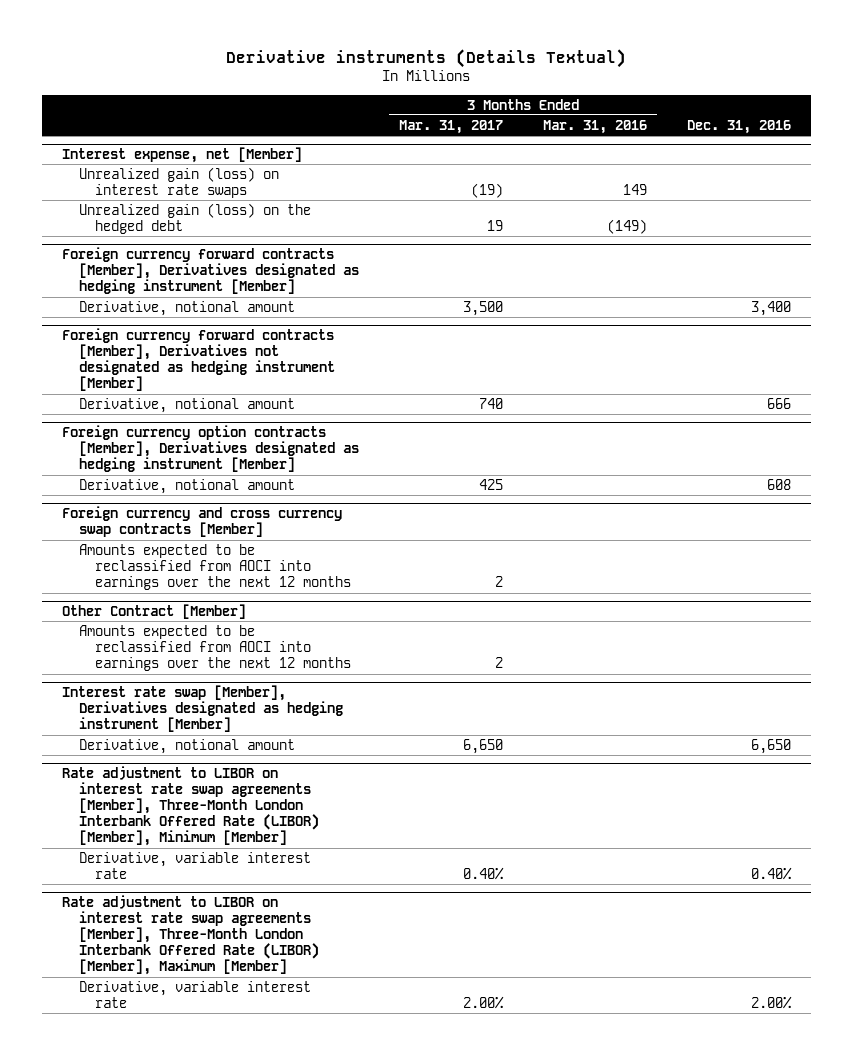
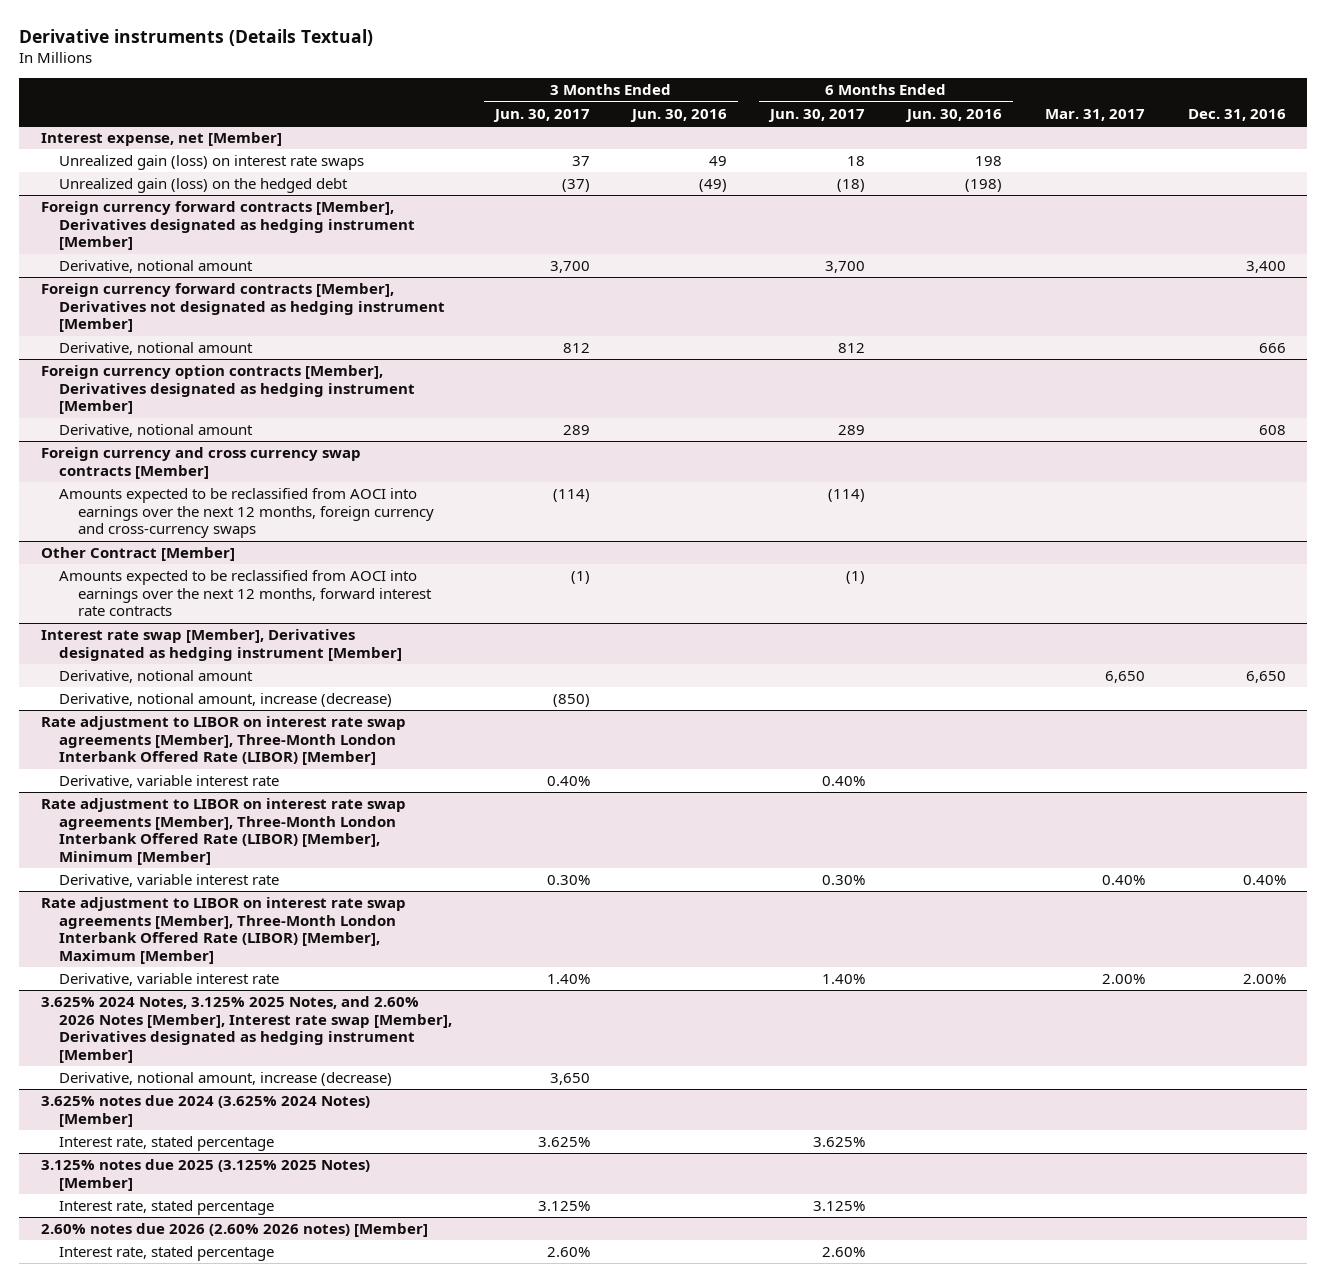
- | 3 Months Ended Mar. 31, 2017 | 3 Months Ended Mar. 31, 2016 | Dec. 31, 2016
+ | 3 Months Ended Jun. 30, 2017 | 3 Months Ended Jun. 30, 2016 | 6 Months Ended Jun. 30, 2017 | 6 Months Ended Jun. 30, 2016 | Mar. 31, 2017 | Dec. 31, 2016
@ Foreign currency and cross currency swap contracts [Member]
- Amounts expected to be reclassified from AOCI into earnings over the next 12 months | 2 | |
+ Amounts expected to be reclassified from AOCI into earnings over the next 12 months, foreign currency and cross-currency swaps | (114) | | (114) | | |
@ Other Contract [Member]
- Amounts expected to be reclassified from AOCI into earnings over the next 12 months | 2 | |
+ Amounts expected to be reclassified from AOCI into earnings over the next 12 months, forward interest rate contracts | (1) | | (1) | | |
@ Interest rate swap [Member], Derivatives designated as hedging instrument [Member]
+ Derivative, notional amount, increase (decrease) | (850) | | | | |
+ Rate adjustment to LIBOR on interest rate swap agreements [Member], Three-Month London Interbank Offered Rate (LIBOR) [Member]
+ Derivative, variable interest rate | 0.40% | | 0.40% | | |
+ 3.625% 2024 Notes, 3.125% 2025 Notes, and 2.60% 2026 Notes [Member], Interest rate swap [Member], Derivatives designated as hedging instrument [Member]
+ Derivative, notional amount, increase (decrease) | 3,650 | | | | |
+ 3.625% notes due 2024 (3.625% 2024 Notes) [Member]
+ Interest rate, stated percentage | 3.625% | | 3.625% | | |
+ 3.125% notes due 2025 (3.125% 2025 Notes) [Member]
+ Interest rate, stated percentage | 3.125% | | 3.125% | | |
+ 2.60% notes due 2026 (2.60% 2026 notes) [Member]
+ Interest rate, stated percentage | 2.60% | | 2.60% | | |

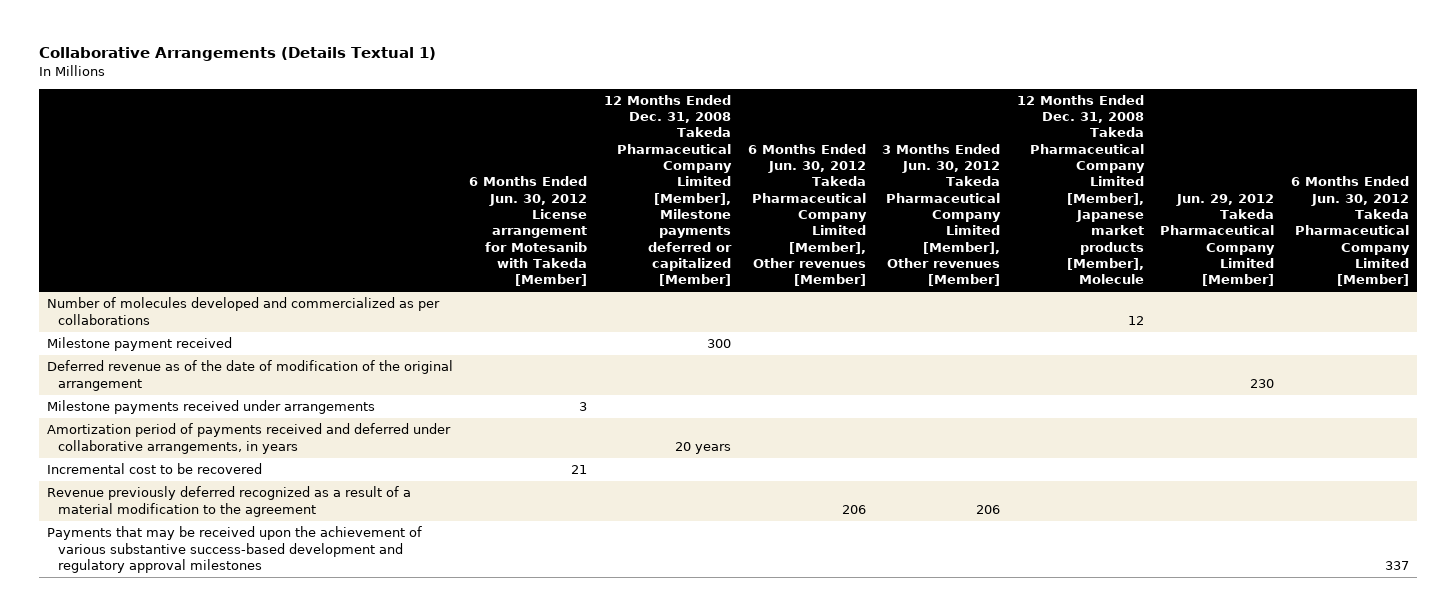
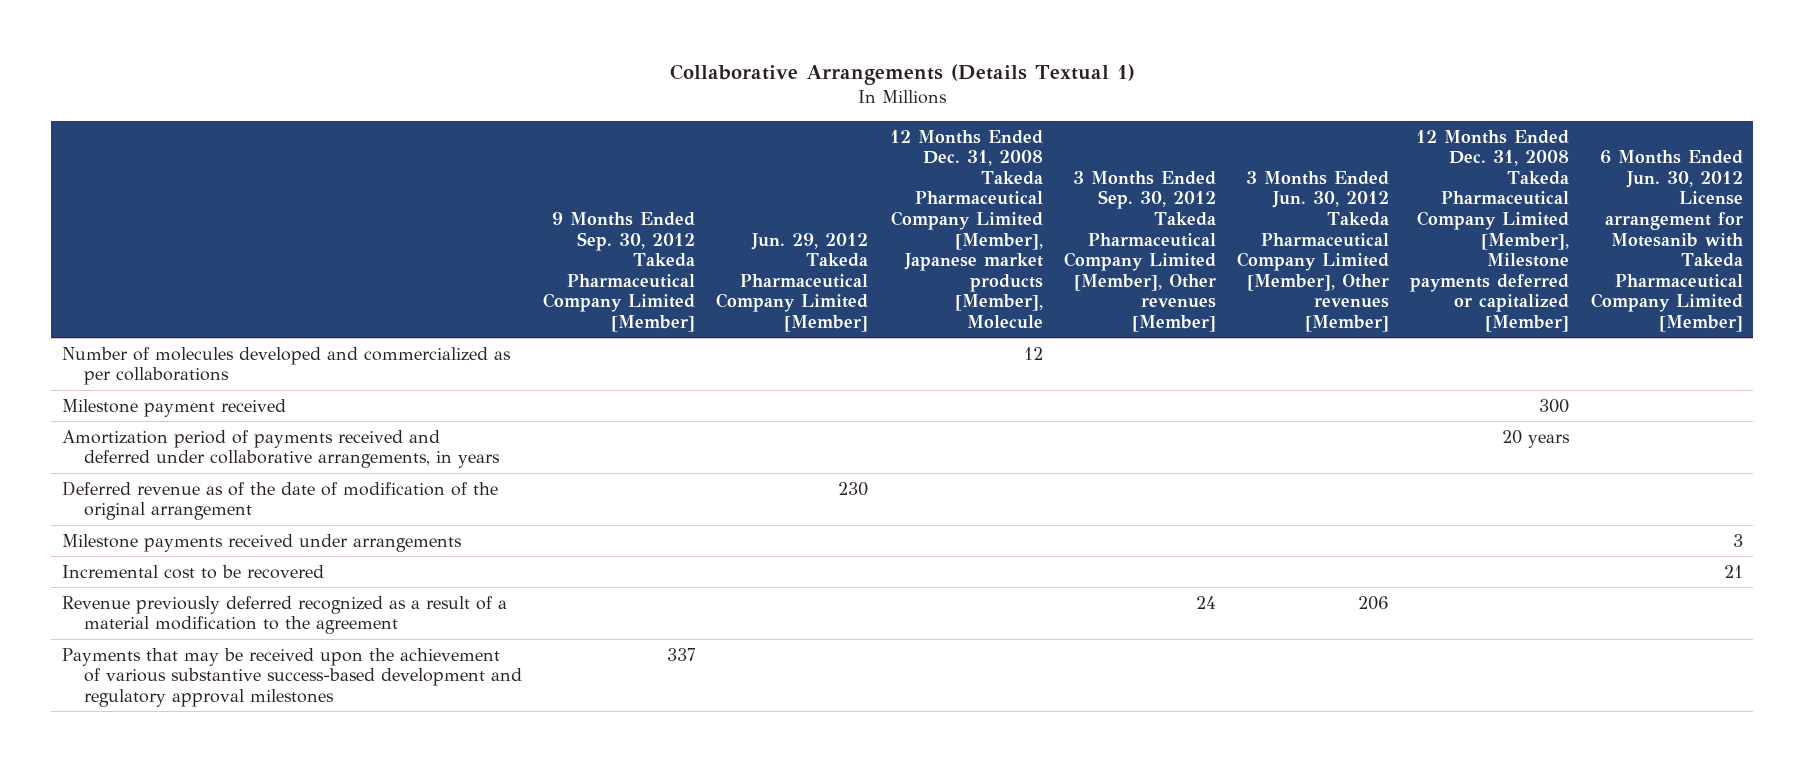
- | 6 Months Ended Jun. 30, 2012 License arrangement for Motesanib with Takeda [Member] | 12 Months Ended Dec. 31, 2008 Takeda Pharmaceutical Company Limited [Member], Milestone payments deferred or capitalized [Member] | 6 Months Ended Jun. 30, 2012 Takeda Pharmaceutical Company Limited [Member], Other revenues [Member] | 3 Months Ended Jun. 30, 2012 Takeda Pharmaceutical Company Limited [Member], Other revenues [Member] | 12 Months Ended Dec. 31, 2008 Takeda Pharmaceutical Company Limited [Member], Japanese market products [Member], Molecule | Jun. 29, 2012 Takeda Pharmaceutical Company Limited [Member] | 6 Months Ended Jun. 30, 2012 Takeda Pharmaceutical Company Limited [Member]
+ | 9 Months Ended Sep. 30, 2012 Takeda Pharmaceutical Company Limited [Member] | Jun. 29, 2012 Takeda Pharmaceutical Company Limited [Member] | 12 Months Ended Dec. 31, 2008 Takeda Pharmaceutical Company Limited [Member], Japanese market products [Member], Molecule | 3 Months Ended Sep. 30, 2012 Takeda Pharmaceutical Company Limited [Member], Other revenues [Member] | 3 Months Ended Jun. 30, 2012 Takeda Pharmaceutical Company Limited [Member], Other revenues [Member] | 12 Months Ended Dec. 31, 2008 Takeda Pharmaceutical Company Limited [Member], Milestone payments deferred or capitalized [Member] | 6 Months Ended Jun. 30, 2012 License arrangement for Motesanib with Takeda Pharmaceutical Company Limited [Member]
moved up: Amortization period of payments received and deferred under collaborative arrangements, in years | | | | | | 20 years |

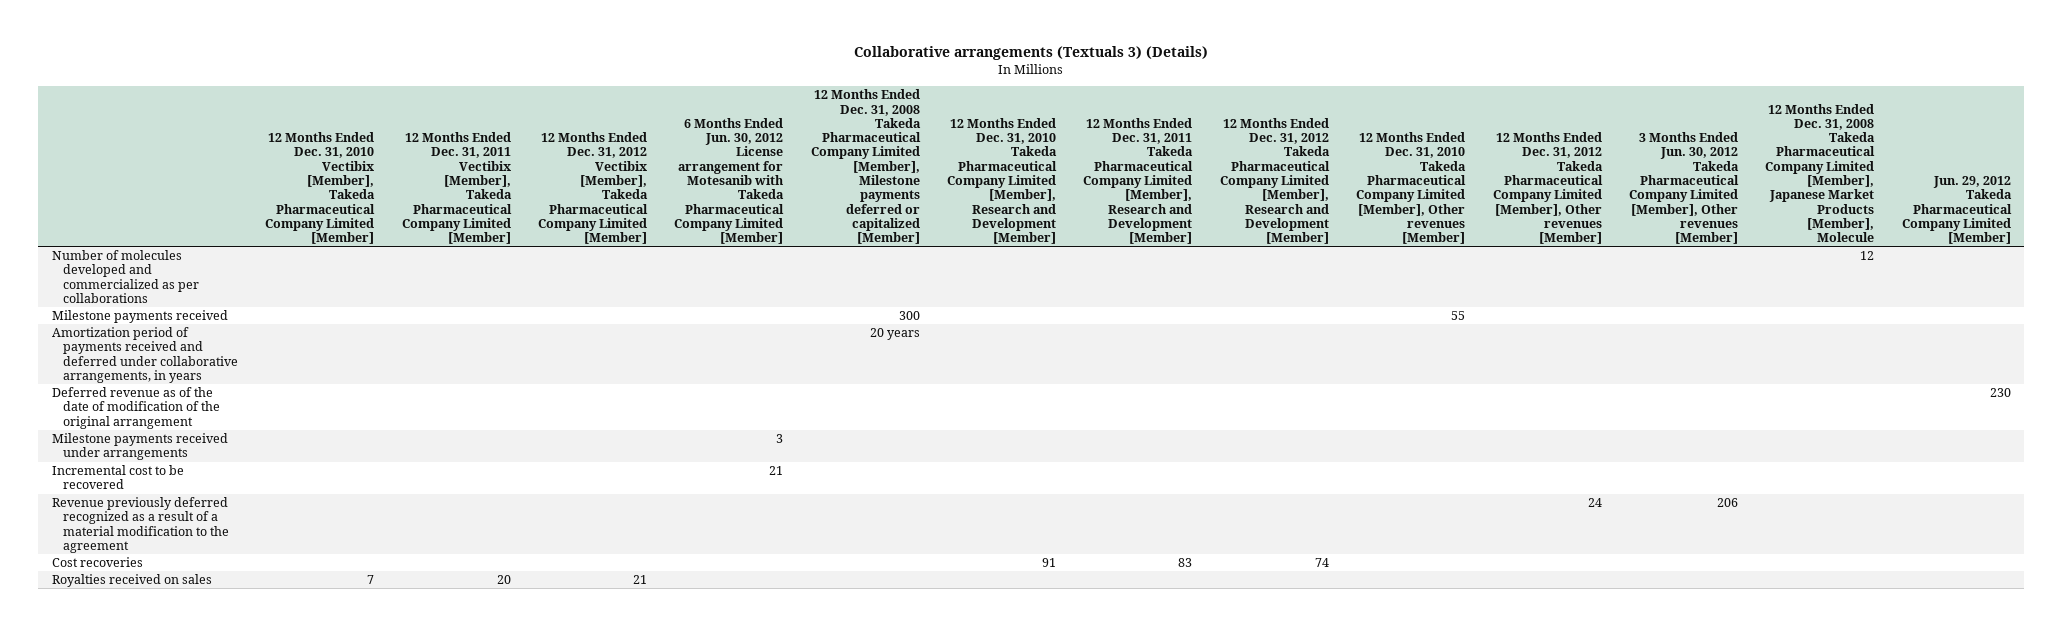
- Collaborative Arrangements (Details Textual 1)
+ Collaborative arrangements (Textuals 3) (Details)
- | 9 Months Ended Sep. 30, 2012 Takeda Pharmaceutical Company Limited [Member] | Jun. 29, 2012 Takeda Pharmaceutical Company Limited [Member] | 12 Months Ended Dec. 31, 2008 Takeda Pharmaceutical Company Limited [Member], Japanese market products [Member], Molecule | 3 Months Ended Sep. 30, 2012 Takeda Pharmaceutical Company Limited [Member], Other revenues [Member] | 3 Months Ended Jun. 30, 2012 Takeda Pharmaceutical Company Limited [Member], Other revenues [Member] | 12 Months Ended Dec. 31, 2008 Takeda Pharmaceutical Company Limited [Member], Milestone payments deferred or capitalized [Member] | 6 Months Ended Jun. 30, 2012 License arrangement for Motesanib with Takeda Pharmaceutical Company Limited [Member]
+ | 12 Months Ended Dec. 31, 2010 Vectibix [Member], Takeda Pharmaceutical Company Limited [Member] | 12 Months Ended Dec. 31, 2011 Vectibix [Member], Takeda Pharmaceutical Company Limited [Member] | 12 Months Ended Dec. 31, 2012 Vectibix [Member], Takeda Pharmaceutical Company Limited [Member] | 6 Months Ended Jun. 30, 2012 License arrangement for Motesanib with Takeda Pharmaceutical Company Limited [Member] | 12 Months Ended Dec. 31, 2008 Takeda Pharmaceutical Company Limited [Member], Milestone payments deferred or capitalized [Member] | 12 Months Ended Dec. 31, 2010 Takeda Pharmaceutical Company Limited [Member], Research and Development [Member] | 12 Months Ended Dec. 31, 2011 Takeda Pharmaceutical Company Limited [Member], Research and Development [Member] | 12 Months Ended Dec. 31, 2012 Takeda Pharmaceutical Company Limited [Member], Research and Development [Member] | 12 Months Ended Dec. 31, 2010 Takeda Pharmaceutical Company Limited [Member], Other revenues [Member] | 12 Months Ended Dec. 31, 2012 Takeda Pharmaceutical Company Limited [Member], Other revenues [Member] | 3 Months Ended Jun. 30, 2012 Takeda Pharmaceutical Company Limited [Member], Other revenues [Member] | 12 Months Ended Dec. 31, 2008 Takeda Pharmaceutical Company Limited [Member], Japanese Market Products [Member], Molecule | Jun. 29, 2012 Takeda Pharmaceutical Company Limited [Member]
- Milestone payment received | | | | | | 300 |
+ Milestone payments received | | | | | 300 | | | | 55 | | | |
- Payments that may be received upon the achievement of various substantive success-based development and regulatory approval milestones | 337 | | | | | |
+ Cost recoveries | | | | | | 91 | 83 | 74 | | | | |
+ Royalties received on sales | 7 | 20 | 21 | | | | | | | | | |

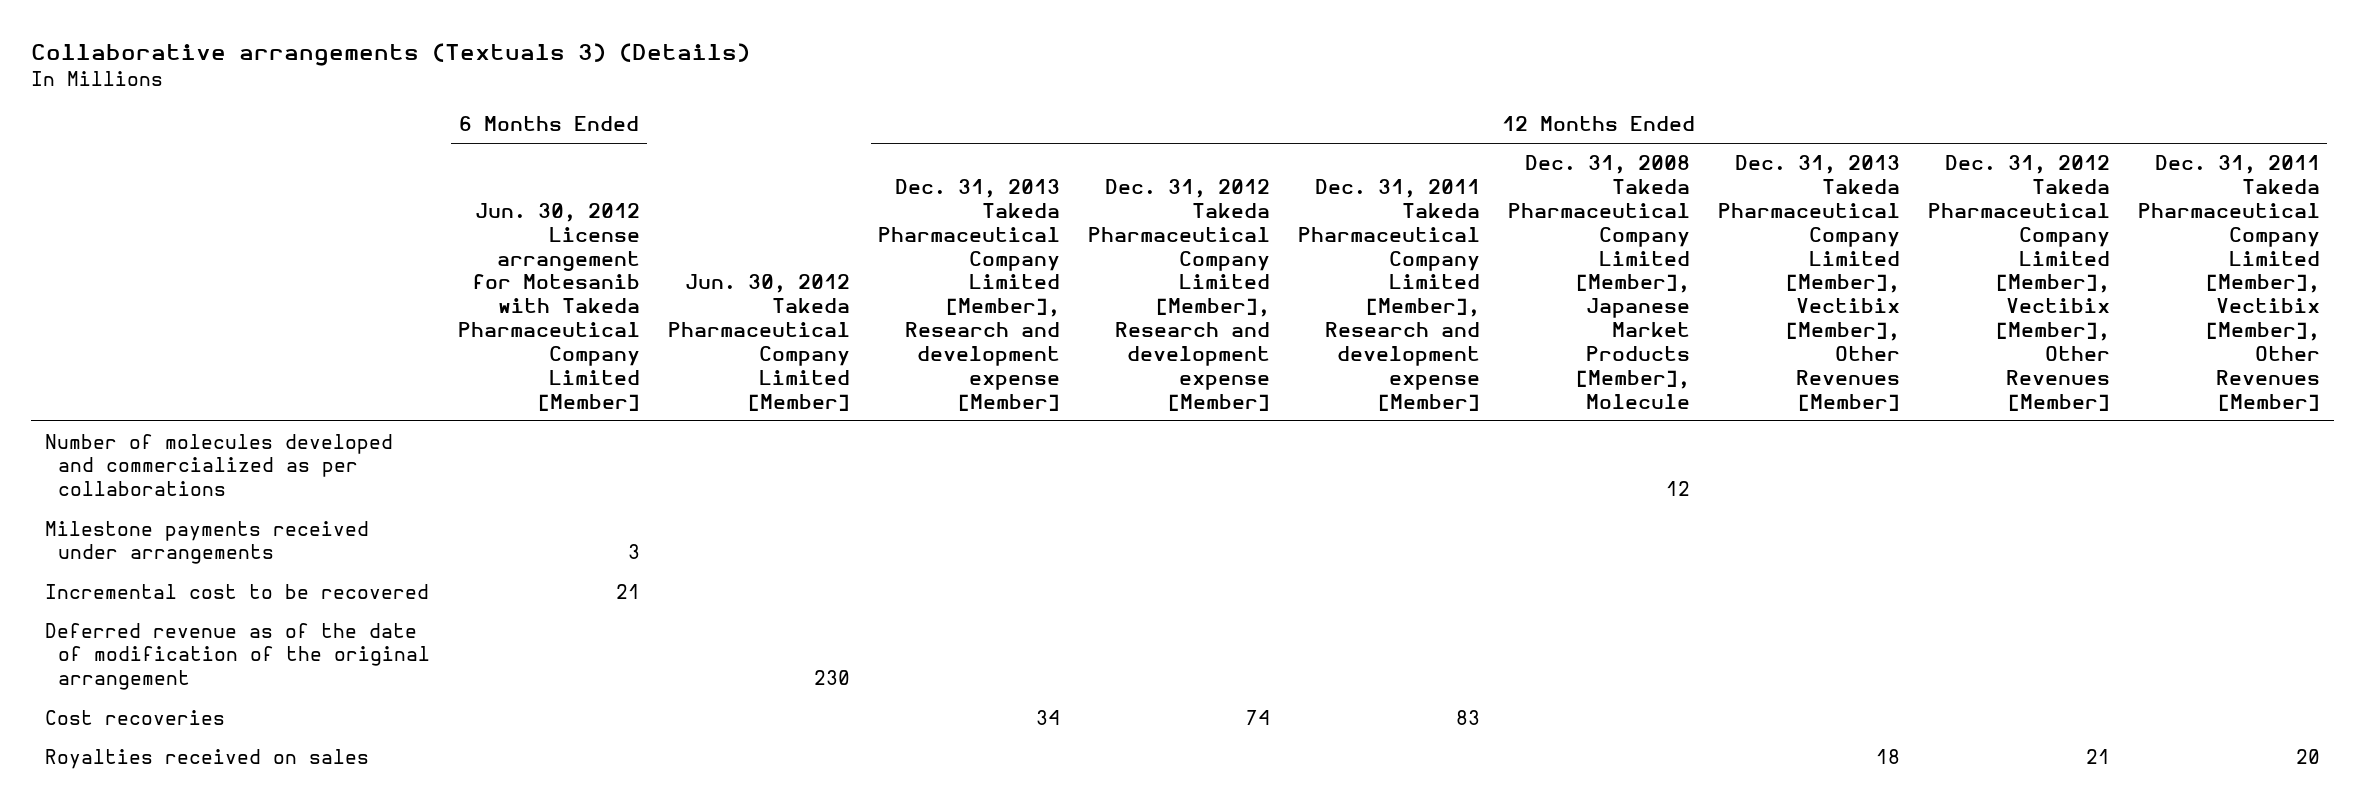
- | 12 Months Ended Dec. 31, 2010 Vectibix [Member], Takeda Pharmaceutical Company Limited [Member] | 12 Months Ended Dec. 31, 2011 Vectibix [Member], Takeda Pharmaceutical Company Limited [Member] | 12 Months Ended Dec. 31, 2012 Vectibix [Member], Takeda Pharmaceutical Company Limited [Member] | 6 Months Ended Jun. 30, 2012 License arrangement for Motesanib with Takeda Pharmaceutical Company Limited [Member] | 12 Months Ended Dec. 31, 2008 Takeda Pharmaceutical Company Limited [Member], Milestone payments deferred or capitalized [Member] | 12 Months Ended Dec. 31, 2010 Takeda Pharmaceutical Company Limited [Member], Research and Development [Member] | 12 Months Ended Dec. 31, 2011 Takeda Pharmaceutical Company Limited [Member], Research and Development [Member] | 12 Months Ended Dec. 31, 2012 Takeda Pharmaceutical Company Limited [Member], Research and Development [Member] | 12 Months Ended Dec. 31, 2010 Takeda Pharmaceutical Company Limited [Member], Other revenues [Member] | 12 Months Ended Dec. 31, 2012 Takeda Pharmaceutical Company Limited [Member], Other revenues [Member] | 3 Months Ended Jun. 30, 2012 Takeda Pharmaceutical Company Limited [Member], Other revenues [Member] | 12 Months Ended Dec. 31, 2008 Takeda Pharmaceutical Company Limited [Member], Japanese Market Products [Member], Molecule | Jun. 29, 2012 Takeda Pharmaceutical Company Limited [Member]
+ | 6 Months Ended Jun. 30, 2012 License arrangement for Motesanib with Takeda Pharmaceutical Company Limited [Member] | Jun. 30, 2012 Takeda Pharmaceutical Company Limited [Member] | 12 Months Ended Dec. 31, 2013 Takeda Pharmaceutical Company Limited [Member], Research and development expense [Member] | 12 Months Ended Dec. 31, 2012 Takeda Pharmaceutical Company Limited [Member], Research and development expense [Member] | 12 Months Ended Dec. 31, 2011 Takeda Pharmaceutical Company Limited [Member], Research and development expense [Member] | 12 Months Ended Dec. 31, 2008 Takeda Pharmaceutical Company Limited [Member], Japanese Market Products [Member], Molecule | 12 Months Ended Dec. 31, 2013 Takeda Pharmaceutical Company Limited [Member], Vectibix [Member], Other Revenues [Member] | 12 Months Ended Dec. 31, 2012 Takeda Pharmaceutical Company Limited [Member], Vectibix [Member], Other Revenues [Member] | 12 Months Ended Dec. 31, 2011 Takeda Pharmaceutical Company Limited [Member], Vectibix [Member], Other Revenues [Member]
- Milestone payments received | | | | | 300 | | | | 55 | | | |
- Amortization period of payments received and deferred under collaborative arrangements, in years | | | | | 20 years | | | | | | | |
- Revenue previously deferred recognized as a result of a material modification to the agreement | | | | | | | | | | 24 | 206 | |
moved down: Deferred revenue as of the date of modification of the original arrangement | | 230 | | | | | | |

